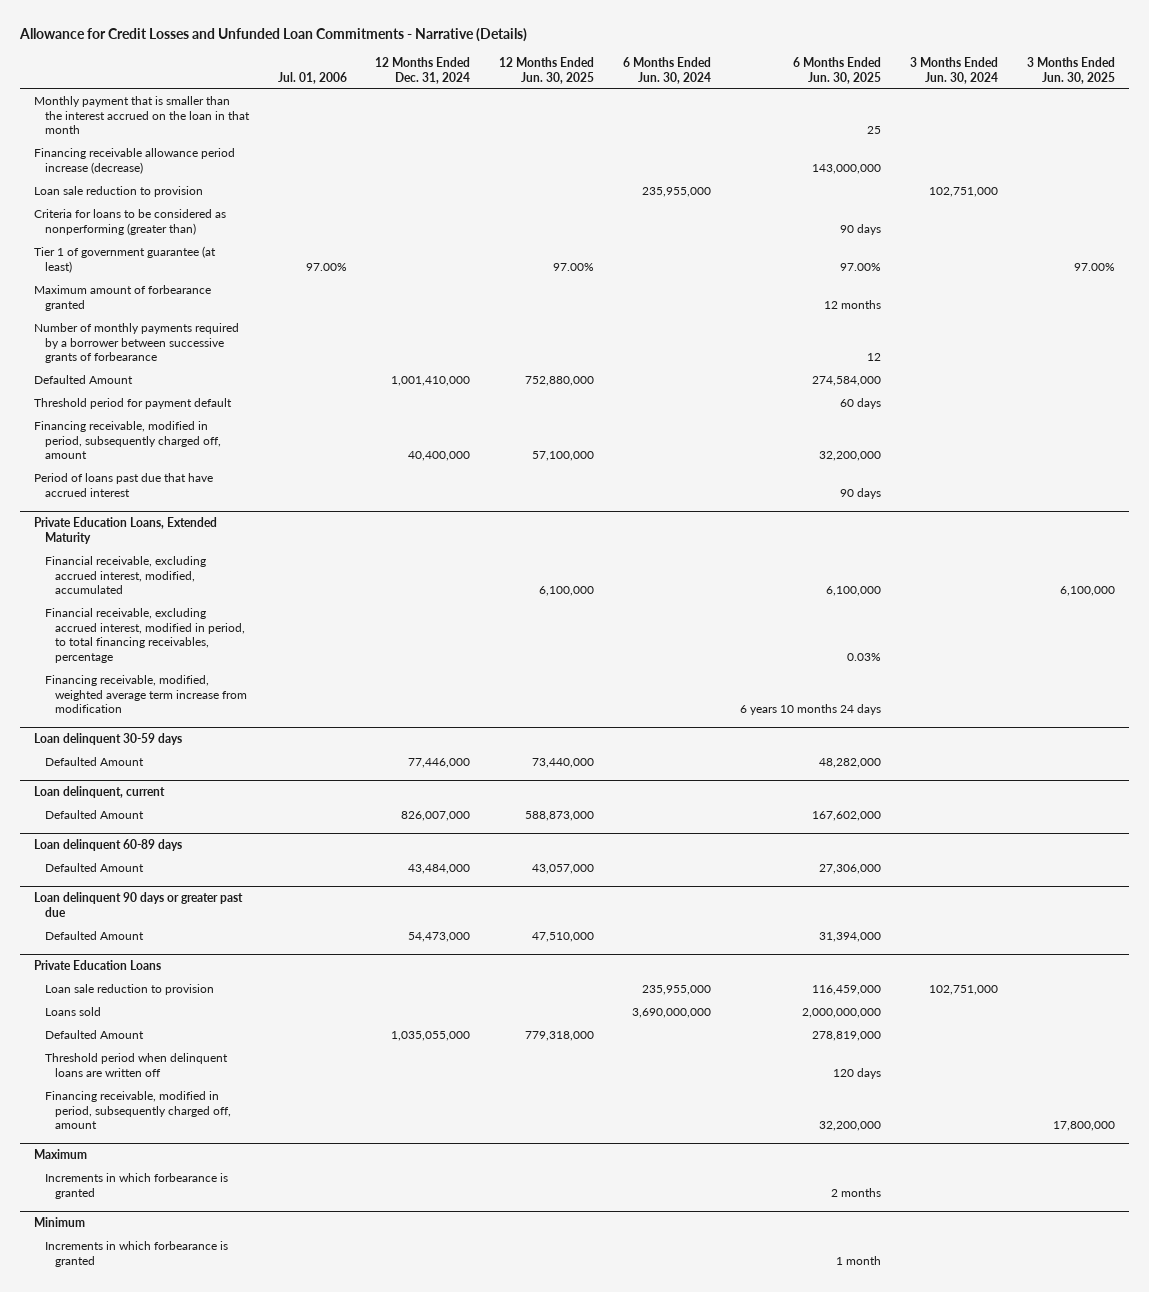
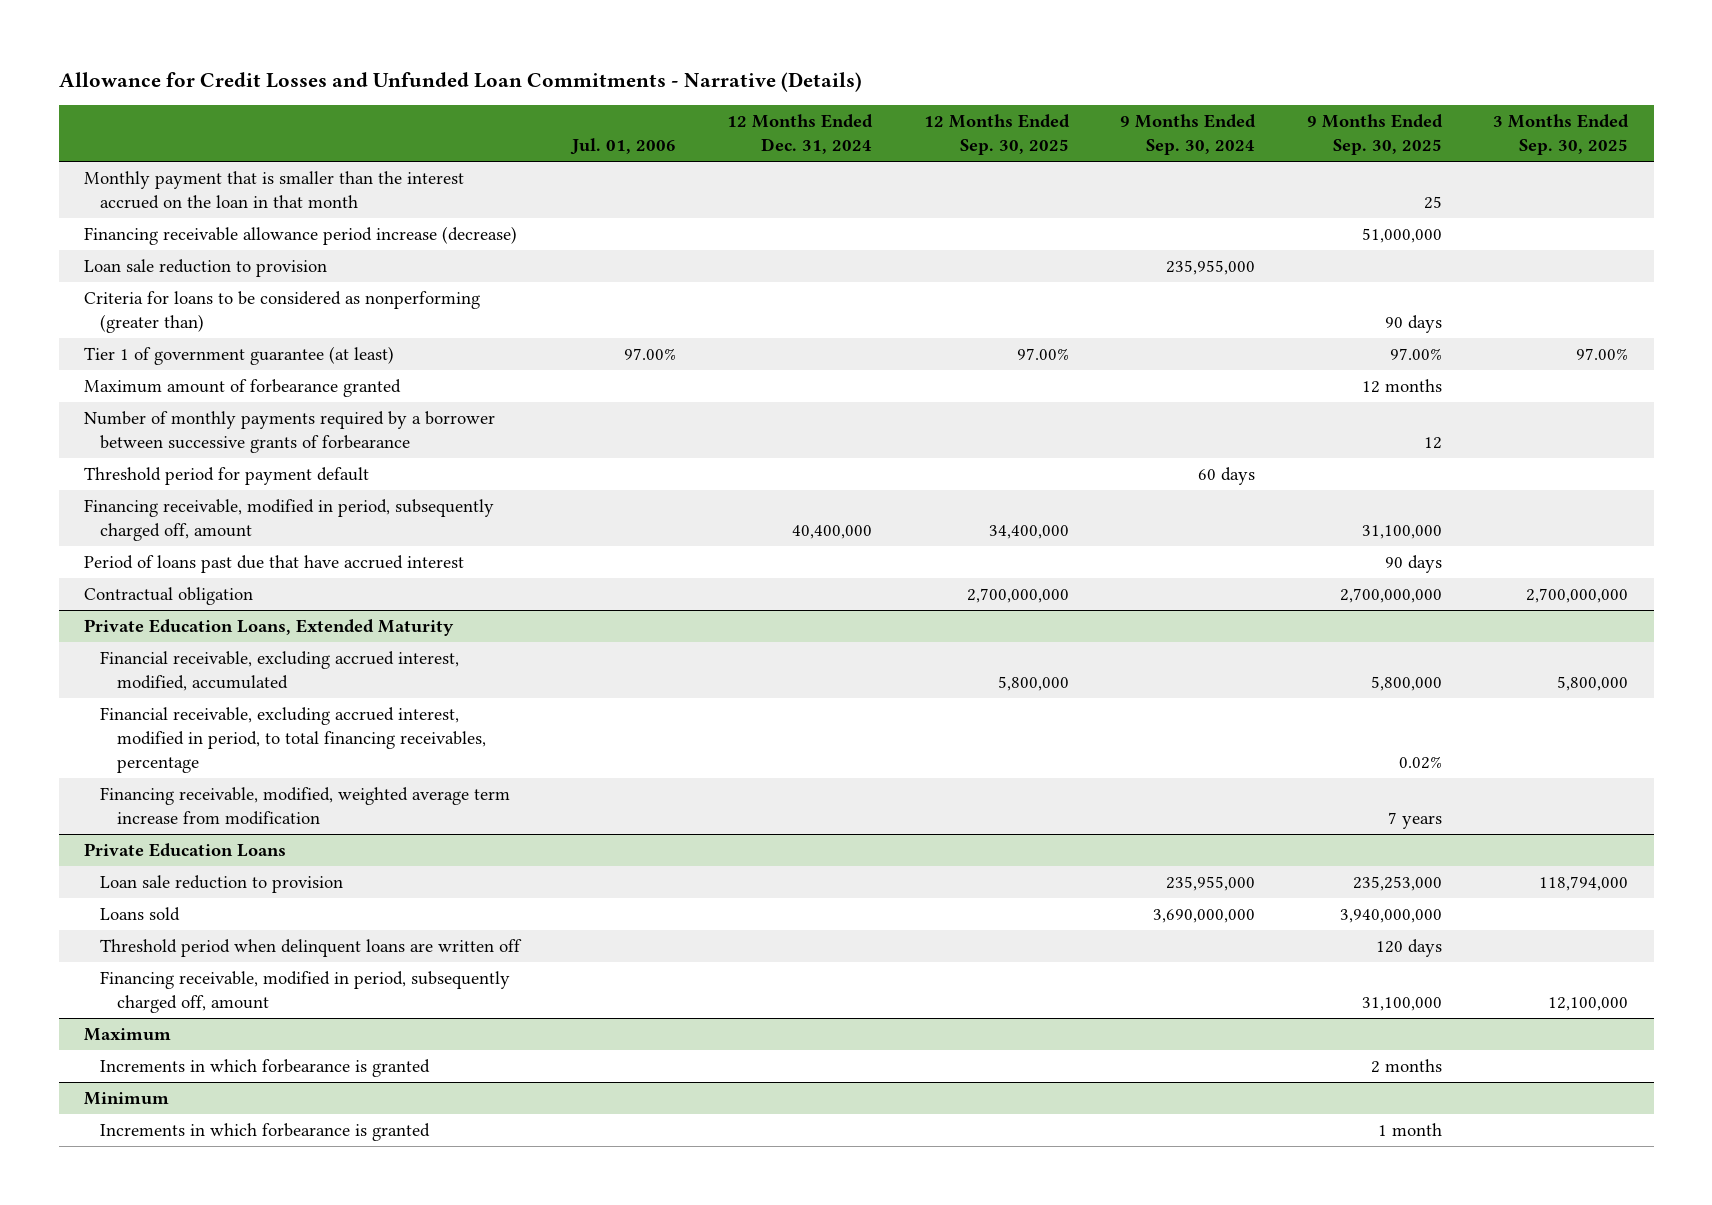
- | Jul. 01, 2006 | 12 Months Ended Dec. 31, 2024 | 12 Months Ended Jun. 30, 2025 | 6 Months Ended Jun. 30, 2024 | 6 Months Ended Jun. 30, 2025 | 3 Months Ended Jun. 30, 2024 | 3 Months Ended Jun. 30, 2025
+ | Jul. 01, 2006 | 12 Months Ended Dec. 31, 2024 | 12 Months Ended Sep. 30, 2025 | 9 Months Ended Sep. 30, 2024 | 9 Months Ended Sep. 30, 2025 | 3 Months Ended Sep. 30, 2025
- Defaulted Amount | | 1,001,410,000 | 752,880,000 | | 274,584,000 | |
+ Contractual obligation | | | 2,700,000,000 | | 2,700,000,000 | 2,700,000,000
- Loan delinquent 30-59 days
- Defaulted Amount | | 77,446,000 | 73,440,000 | | 48,282,000 | |
- Loan delinquent, current
- Defaulted Amount | | 826,007,000 | 588,873,000 | | 167,602,000 | |
- Loan delinquent 60-89 days
- Defaulted Amount | | 43,484,000 | 43,057,000 | | 27,306,000 | |
- Loan delinquent 90 days or greater past due
- Defaulted Amount | | 54,473,000 | 47,510,000 | | 31,394,000 | |
@ Private Education Loans
- Defaulted Amount | | 1,035,055,000 | 779,318,000 | | 278,819,000 | |

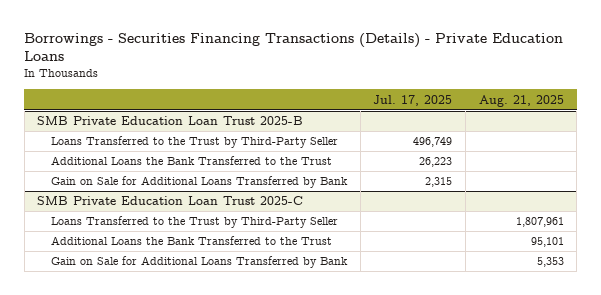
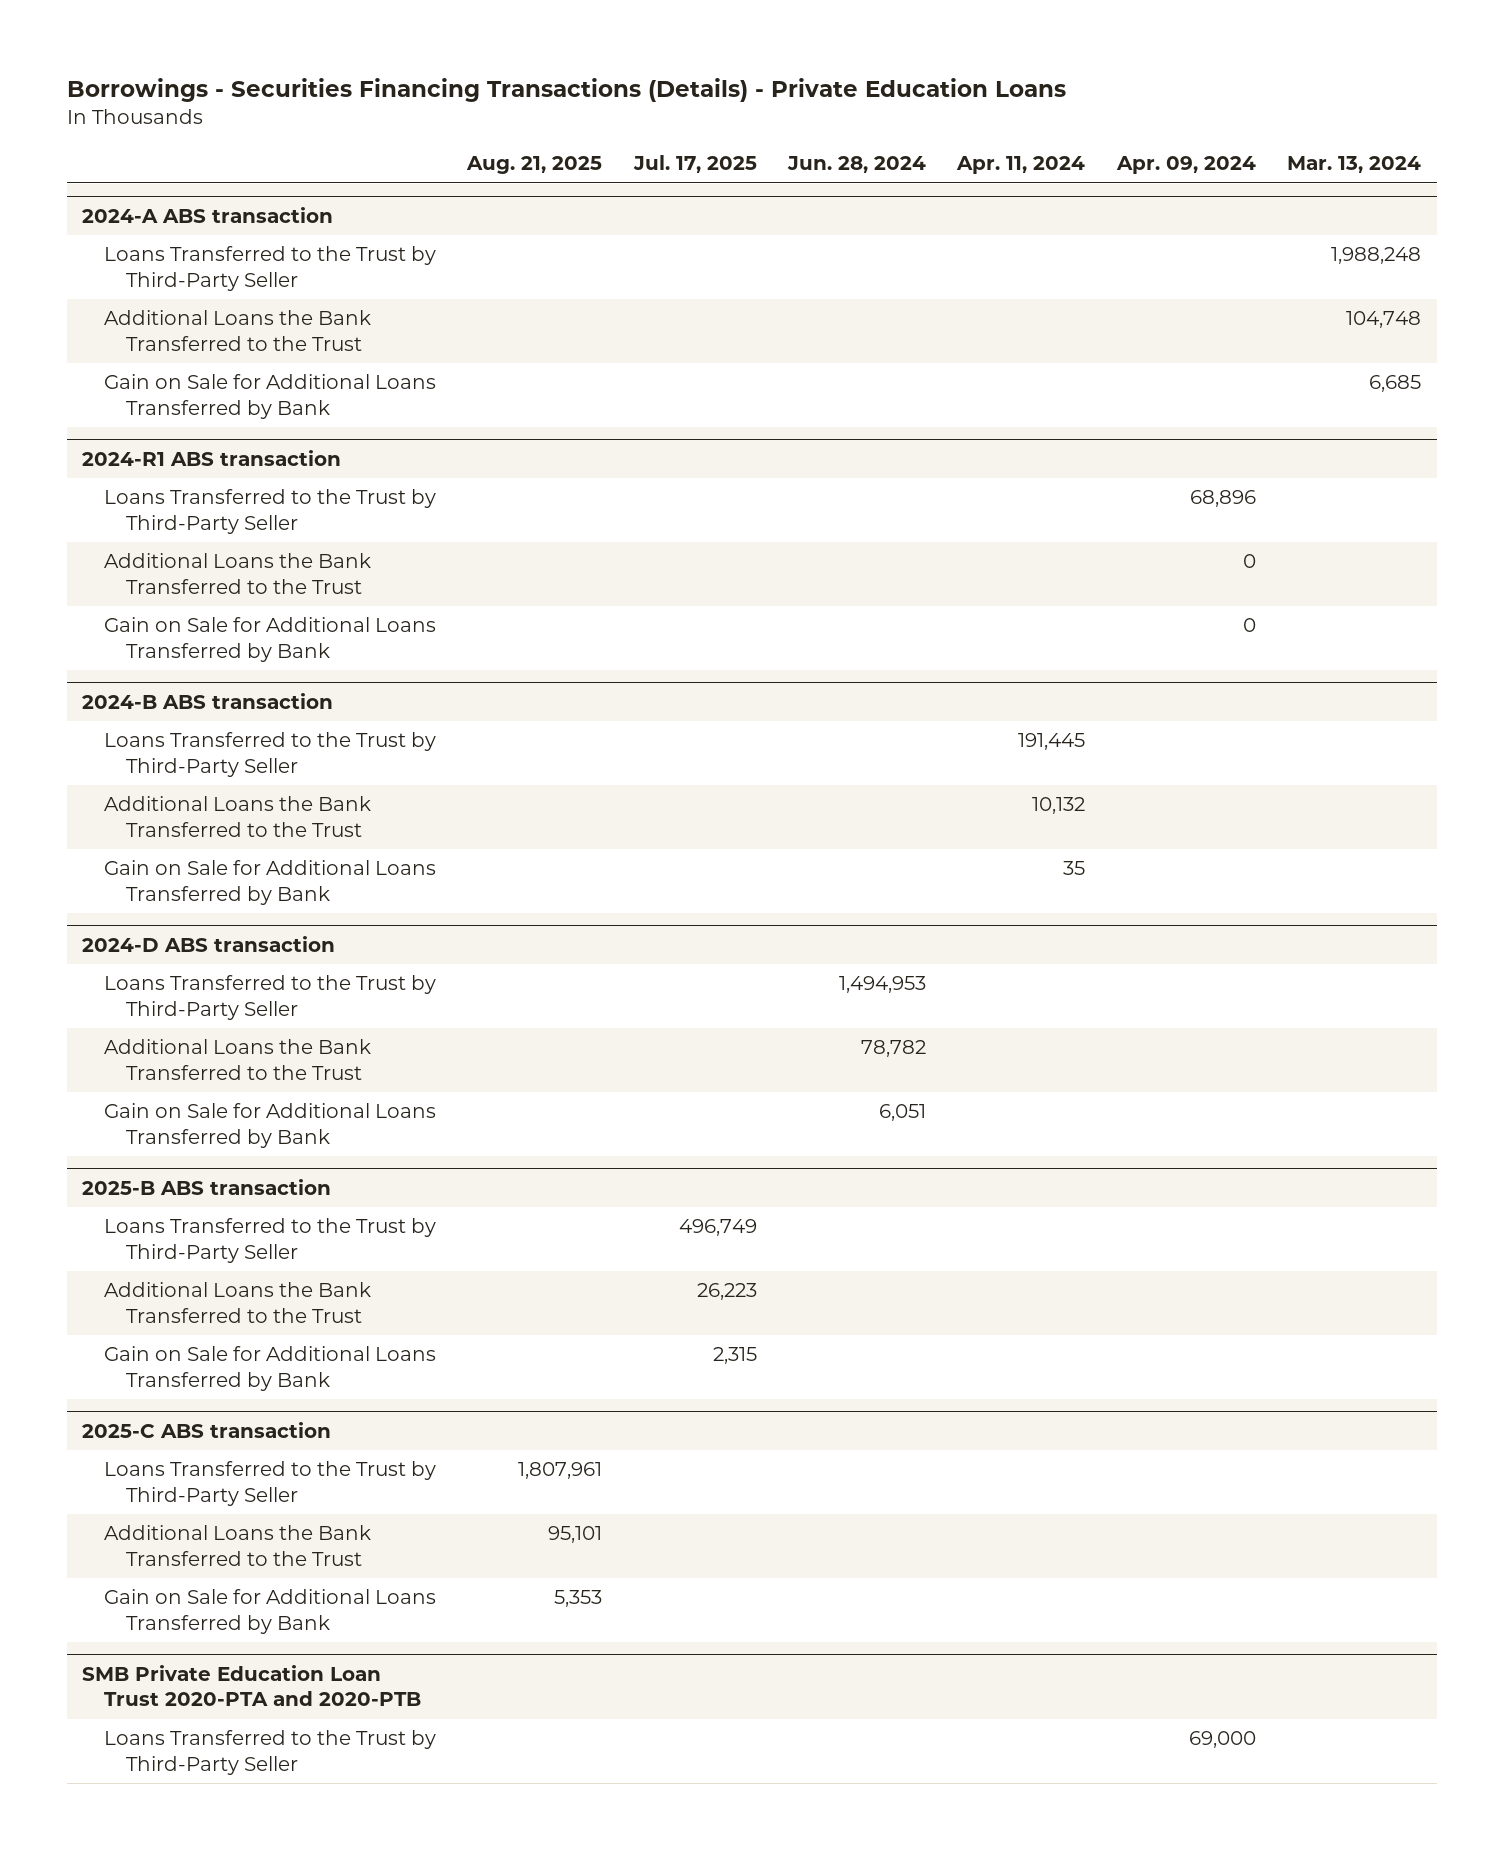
- | Jul. 17, 2025 | Aug. 21, 2025
+ | Aug. 21, 2025 | Jul. 17, 2025 | Jun. 28, 2024 | Apr. 11, 2024 | Apr. 09, 2024 | Mar. 13, 2024
- SMB Private Education Loan Trust 2025-B
+ 2024-A ABS transaction
+ Loans Transferred to the Trust by Third-Party Seller | | | | | | 1,988,248
+ Additional Loans the Bank Transferred to the Trust | | | | | | 104,748
+ Gain on Sale for Additional Loans Transferred by Bank | | | | | | 6,685
+ 2024-R1 ABS transaction
+ Loans Transferred to the Trust by Third-Party Seller | | | | | 68,896 |
+ Additional Loans the Bank Transferred to the Trust | | | | | 0 |
+ Gain on Sale for Additional Loans Transferred by Bank | | | | | 0 |
+ 2024-B ABS transaction
+ Loans Transferred to the Trust by Third-Party Seller | | | | 191,445 | |
+ Additional Loans the Bank Transferred to the Trust | | | | 10,132 | |
+ Gain on Sale for Additional Loans Transferred by Bank | | | | 35 | |
+ 2024-D ABS transaction
+ Loans Transferred to the Trust by Third-Party Seller | | | 1,494,953 | | |
+ Additional Loans the Bank Transferred to the Trust | | | 78,782 | | |
+ Gain on Sale for Additional Loans Transferred by Bank | | | 6,051 | | |
+ 2025-B ABS transaction
- SMB Private Education Loan Trust 2025-C
+ 2025-C ABS transaction
+ SMB Private Education Loan Trust 2020-PTA and 2020-PTB
+ Loans Transferred to the Trust by Third-Party Seller | | | | | 69,000 |

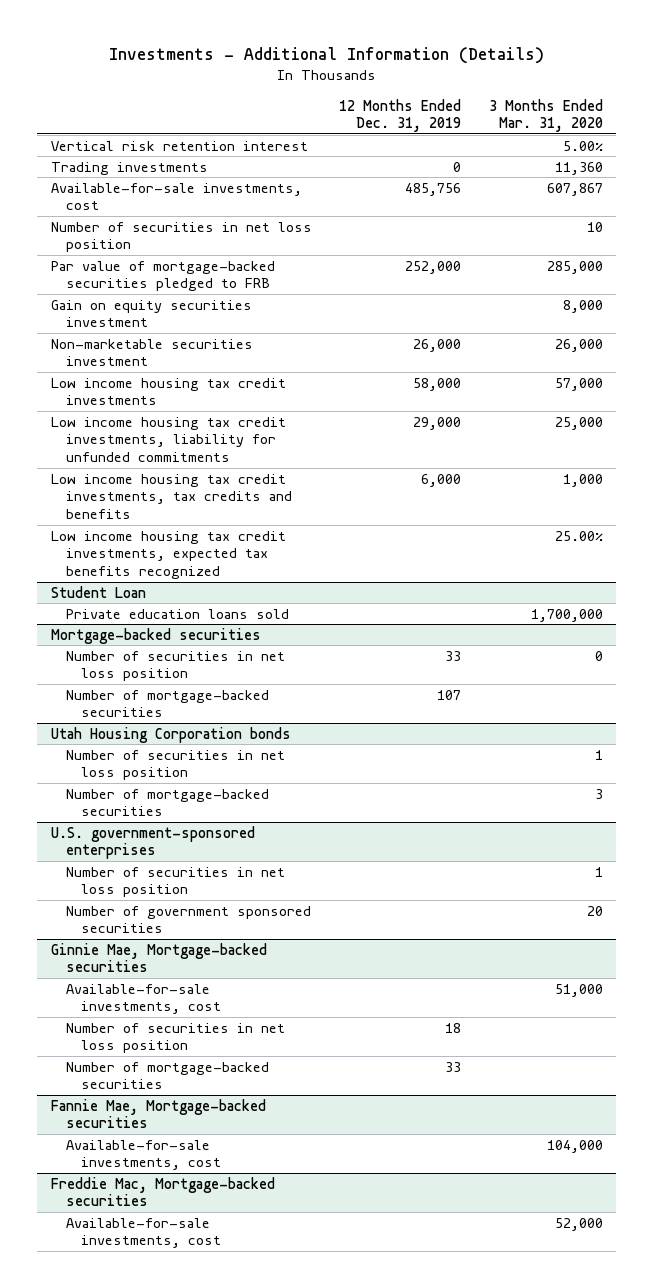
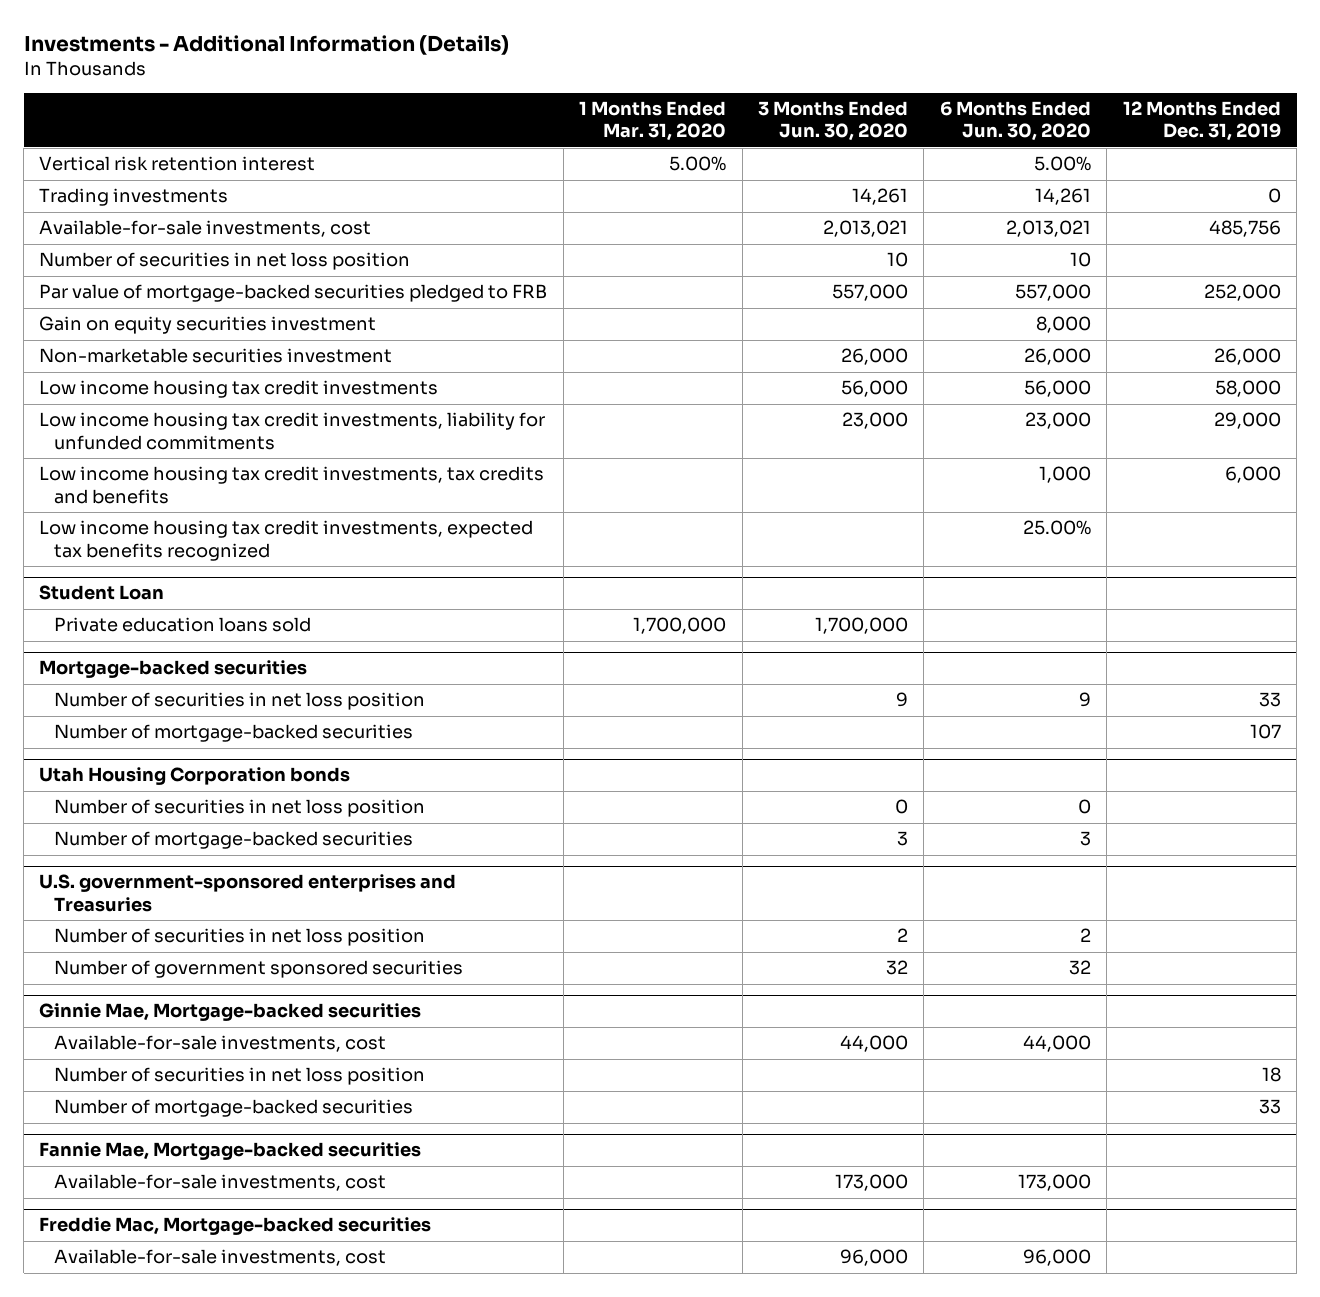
- | 12 Months Ended Dec. 31, 2019 | 3 Months Ended Mar. 31, 2020
+ | 1 Months Ended Mar. 31, 2020 | 3 Months Ended Jun. 30, 2020 | 6 Months Ended Jun. 30, 2020 | 12 Months Ended Dec. 31, 2019
- U.S. government-sponsored enterprises
+ U.S. government-sponsored enterprises and Treasuries

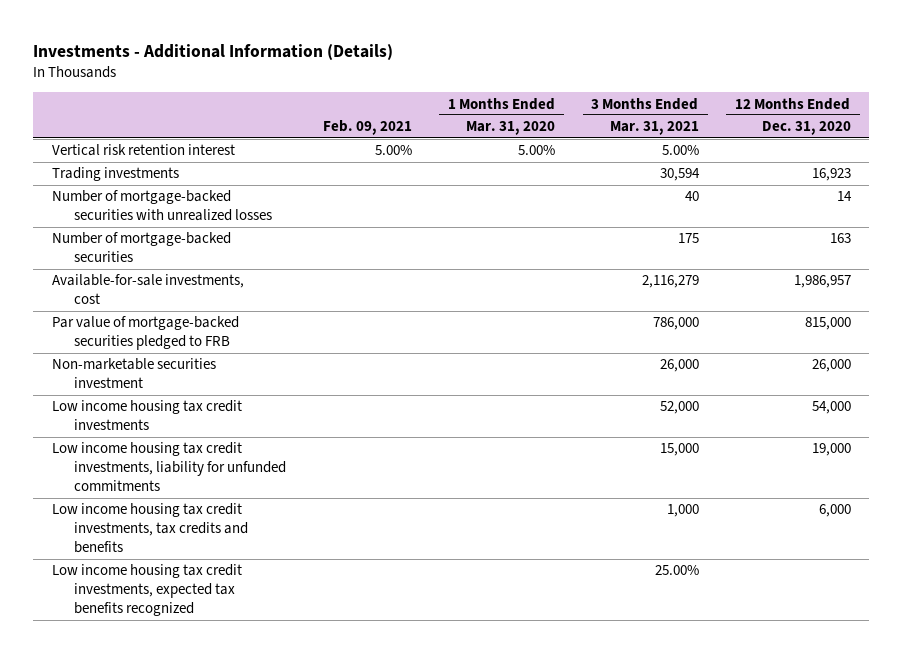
- | 1 Months Ended Mar. 31, 2020 | 3 Months Ended Jun. 30, 2020 | 6 Months Ended Jun. 30, 2020 | 12 Months Ended Dec. 31, 2019
+ | Feb. 09, 2021 | 1 Months Ended Mar. 31, 2020 | 3 Months Ended Mar. 31, 2021 | 12 Months Ended Dec. 31, 2020
+ Number of mortgage-backed securities with unrealized losses | | | 40 | 14
+ Number of mortgage-backed securities | | | 175 | 163
- Number of securities in net loss position | | 10 | 10 |
- Gain on equity securities investment | | | 8,000 |
- Student Loan
- Private education loans sold | 1,700,000 | 1,700,000 | |
- Mortgage-backed securities
- Number of securities in net loss position | | 9 | 9 | 33
- Number of mortgage-backed securities | | | | 107
- Utah Housing Corporation bonds
- Number of securities in net loss position | | 0 | 0 |
- Number of mortgage-backed securities | | 3 | 3 |
- U.S. government-sponsored enterprises and Treasuries
- Number of securities in net loss position | | 2 | 2 |
- Number of government sponsored securities | | 32 | 32 |
- Ginnie Mae, Mortgage-backed securities
- Available-for-sale investments, cost | | 44,000 | 44,000 |
- Number of securities in net loss position | | | | 18
- Number of mortgage-backed securities | | | | 33
- Fannie Mae, Mortgage-backed securities
- Available-for-sale investments, cost | | 173,000 | 173,000 |
- Freddie Mac, Mortgage-backed securities
- Available-for-sale investments, cost | | 96,000 | 96,000 |

